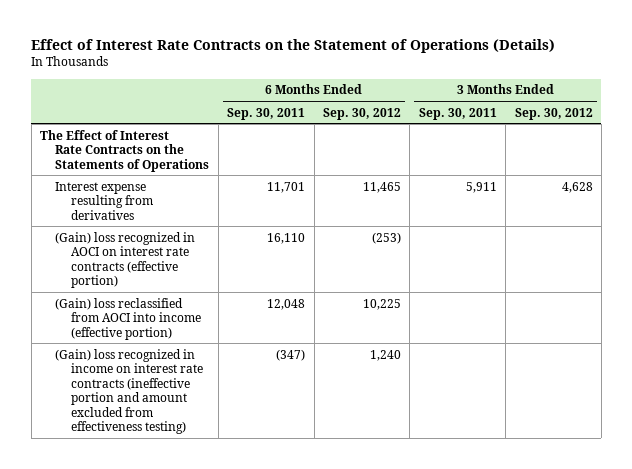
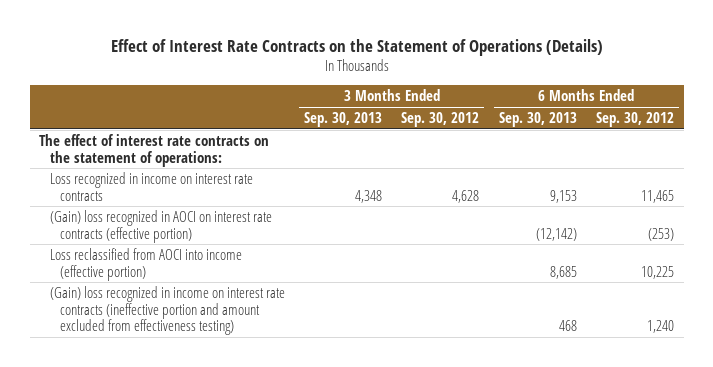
- | 6 Months Ended Sep. 30, 2011 | 6 Months Ended Sep. 30, 2012 | 3 Months Ended Sep. 30, 2011 | 3 Months Ended Sep. 30, 2012
+ | 3 Months Ended Sep. 30, 2013 | 3 Months Ended Sep. 30, 2012 | 6 Months Ended Sep. 30, 2013 | 6 Months Ended Sep. 30, 2012
- The Effect of Interest Rate Contracts on the Statements of Operations
- Interest expense resulting from derivatives | 11,701 | 11,465 | 5,911 | 4,628
+ The effect of interest rate contracts on the statement of operations:
+ Loss recognized in income on interest rate contracts | 4,348 | 4,628 | 9,153 | 11,465
- (Gain) loss reclassified from AOCI into income (effective portion) | 12,048 | 10,225 | |
+ Loss reclassified from AOCI into income (effective portion) | | | 8,685 | 10,225

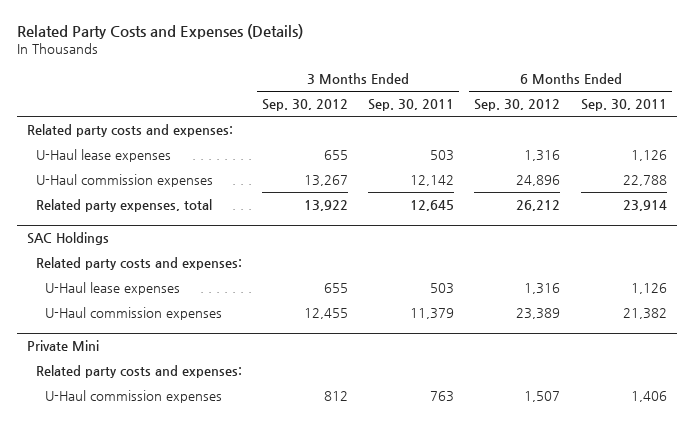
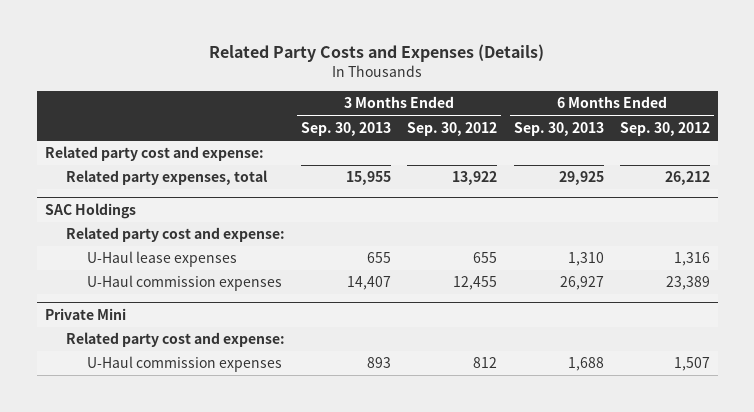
- | 3 Months Ended Sep. 30, 2012 | 3 Months Ended Sep. 30, 2011 | 6 Months Ended Sep. 30, 2012 | 6 Months Ended Sep. 30, 2011
+ | 3 Months Ended Sep. 30, 2013 | 3 Months Ended Sep. 30, 2012 | 6 Months Ended Sep. 30, 2013 | 6 Months Ended Sep. 30, 2012
- Related party costs and expenses:
- U-Haul lease expenses | 655 | 503 | 1,316 | 1,126
- U-Haul commission expenses | 13,267 | 12,142 | 24,896 | 22,788
+ Related party cost and expense:
@ SAC Holdings
- Related party costs and expenses:
+ Related party cost and expense:
@ Private Mini
- Related party costs and expenses:
+ Related party cost and expense:

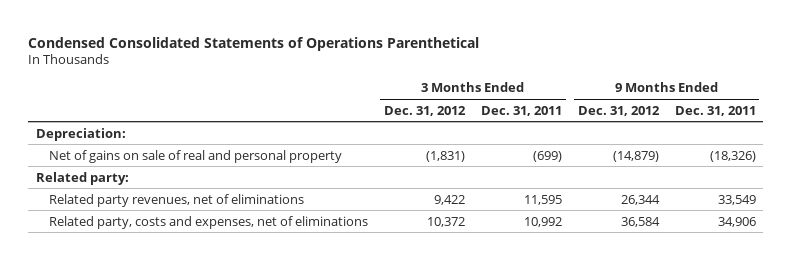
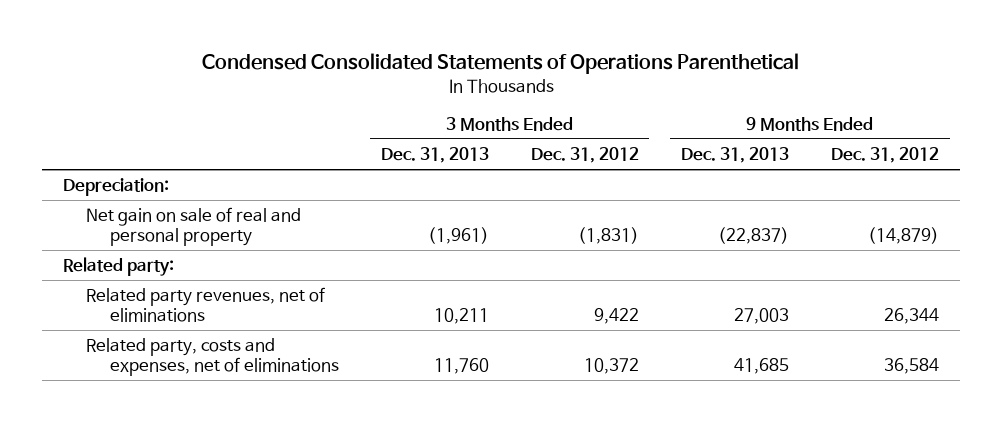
- | 3 Months Ended Dec. 31, 2012 | 3 Months Ended Dec. 31, 2011 | 9 Months Ended Dec. 31, 2012 | 9 Months Ended Dec. 31, 2011
+ | 3 Months Ended Dec. 31, 2013 | 3 Months Ended Dec. 31, 2012 | 9 Months Ended Dec. 31, 2013 | 9 Months Ended Dec. 31, 2012
- Net of gains on sale of real and personal property | (1,831) | (699) | (14,879) | (18,326)
+ Net gain on sale of real and personal property | (1,961) | (1,831) | (22,837) | (14,879)

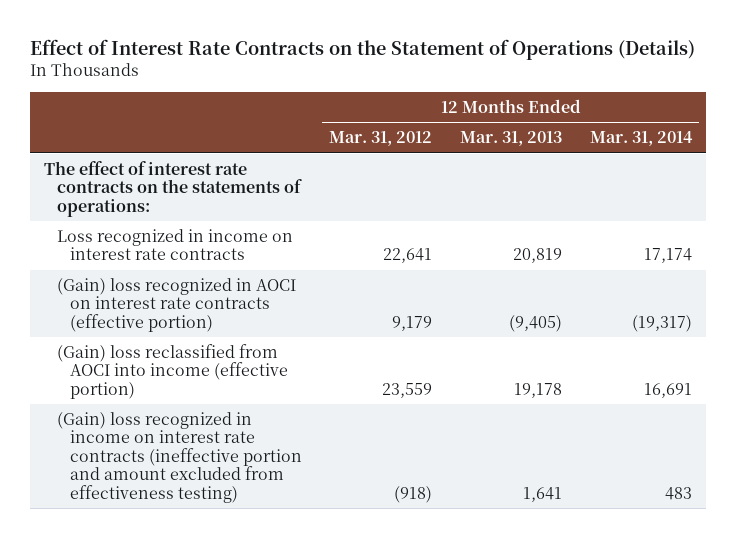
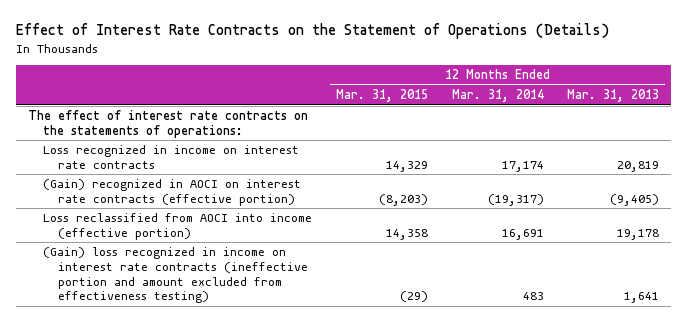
- | 12 Months Ended Mar. 31, 2012 | 12 Months Ended Mar. 31, 2013 | 12 Months Ended Mar. 31, 2014
+ | 12 Months Ended Mar. 31, 2015 | 12 Months Ended Mar. 31, 2014 | 12 Months Ended Mar. 31, 2013
- (Gain) loss recognized in AOCI on interest rate contracts (effective portion) | 9,179 | (9,405) | (19,317)
- (Gain) loss reclassified from AOCI into income (effective portion) | 23,559 | 19,178 | 16,691
+ (Gain) recognized in AOCI on interest rate contracts (effective portion) | (8,203) | (19,317) | (9,405)
+ Loss reclassified from AOCI into income (effective portion) | 14,358 | 16,691 | 19,178

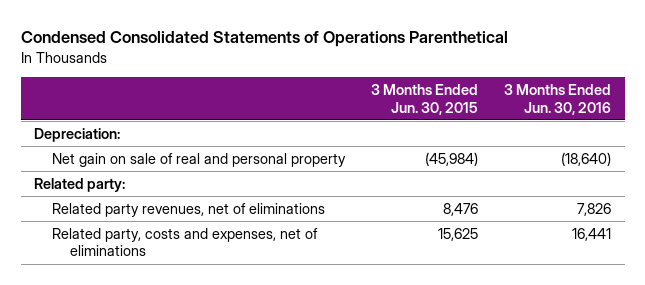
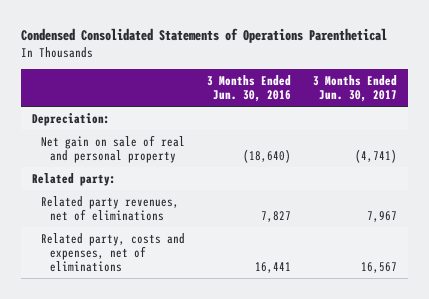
- | 3 Months Ended Jun. 30, 2015 | 3 Months Ended Jun. 30, 2016
+ | 3 Months Ended Jun. 30, 2016 | 3 Months Ended Jun. 30, 2017
- Related party revenues, net of eliminations | 8,476 | 7,826
+ Related party revenues, net of eliminations | 7,827 | 7,967

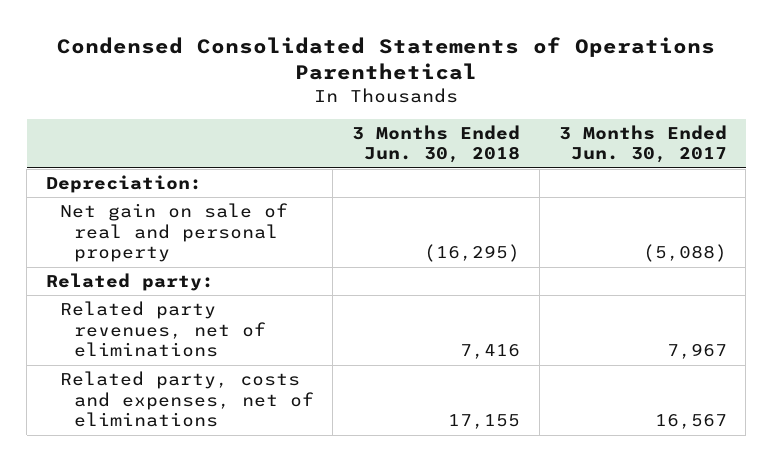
- | 3 Months Ended Jun. 30, 2016 | 3 Months Ended Jun. 30, 2017
+ | 3 Months Ended Jun. 30, 2018 | 3 Months Ended Jun. 30, 2017
- Net gain on sale of real and personal property | (18,640) | (4,741)
+ Net gain on sale of real and personal property | (16,295) | (5,088)

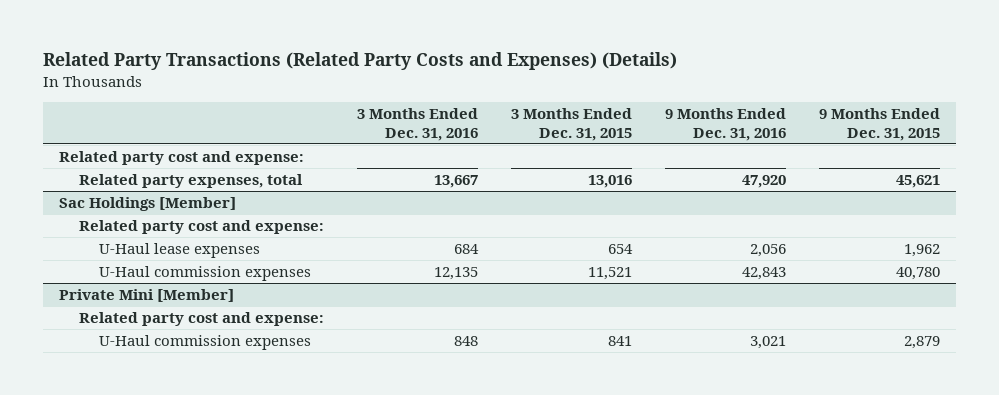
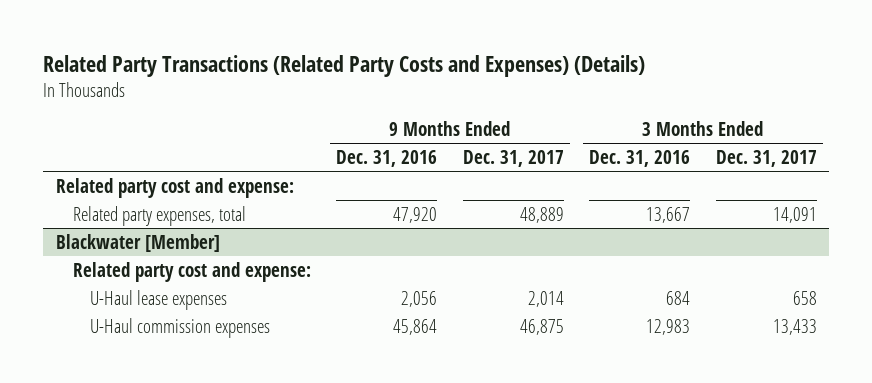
- | 3 Months Ended Dec. 31, 2016 | 3 Months Ended Dec. 31, 2015 | 9 Months Ended Dec. 31, 2016 | 9 Months Ended Dec. 31, 2015
+ | 9 Months Ended Dec. 31, 2016 | 9 Months Ended Dec. 31, 2017 | 3 Months Ended Dec. 31, 2016 | 3 Months Ended Dec. 31, 2017
- Sac Holdings [Member]
+ Blackwater [Member]
- U-Haul commission expenses | 12,135 | 11,521 | 42,843 | 40,780
- Private Mini [Member]
- Related party cost and expense:
- U-Haul commission expenses | 848 | 841 | 3,021 | 2,879
+ U-Haul commission expenses | 45,864 | 46,875 | 12,983 | 13,433

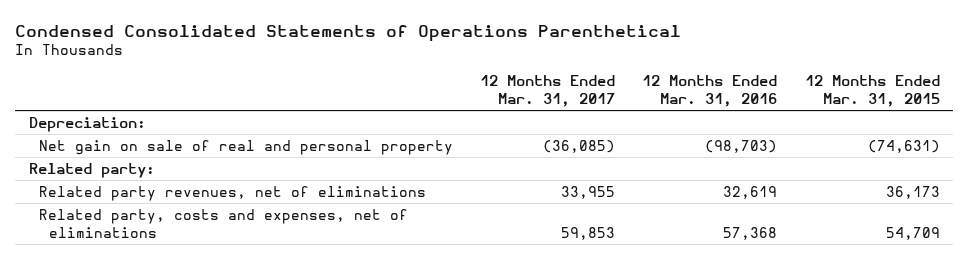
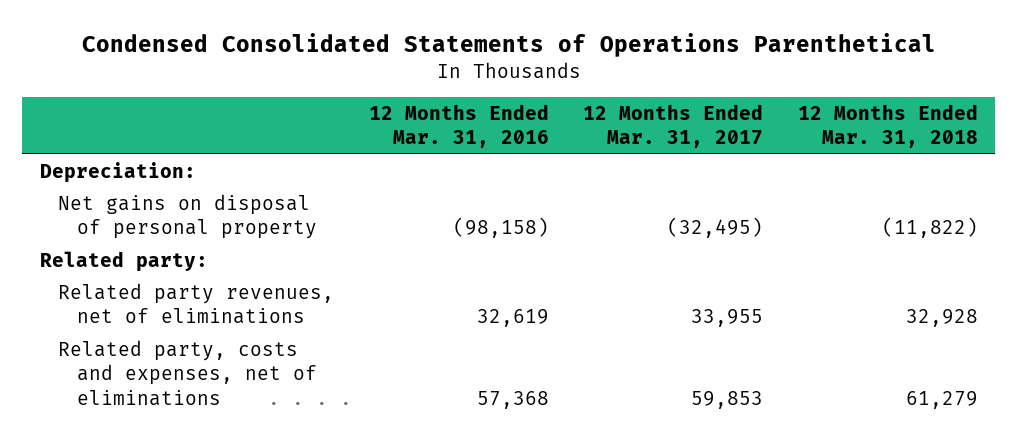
- | 12 Months Ended Mar. 31, 2017 | 12 Months Ended Mar. 31, 2016 | 12 Months Ended Mar. 31, 2015
+ | 12 Months Ended Mar. 31, 2016 | 12 Months Ended Mar. 31, 2017 | 12 Months Ended Mar. 31, 2018
- Net gain on sale of real and personal property | (36,085) | (98,703) | (74,631)
+ Net gains on disposal of personal property | (98,158) | (32,495) | (11,822)

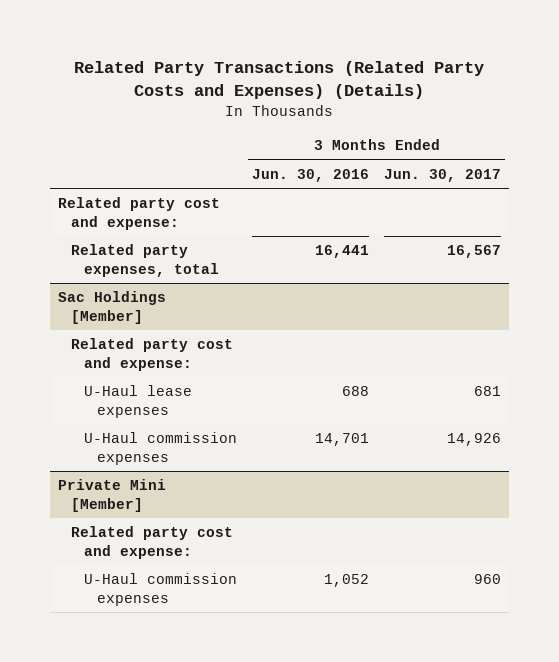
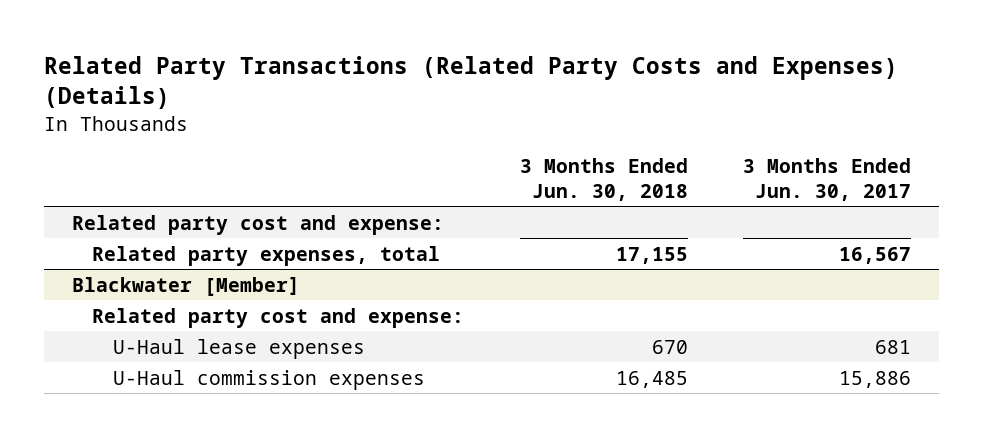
- | 3 Months Ended Jun. 30, 2016 | 3 Months Ended Jun. 30, 2017
+ | 3 Months Ended Jun. 30, 2018 | 3 Months Ended Jun. 30, 2017
- Sac Holdings [Member]
+ Blackwater [Member]
- U-Haul commission expenses | 14,701 | 14,926
- Private Mini [Member]
- Related party cost and expense:
- U-Haul commission expenses | 1,052 | 960
+ U-Haul commission expenses | 16,485 | 15,886

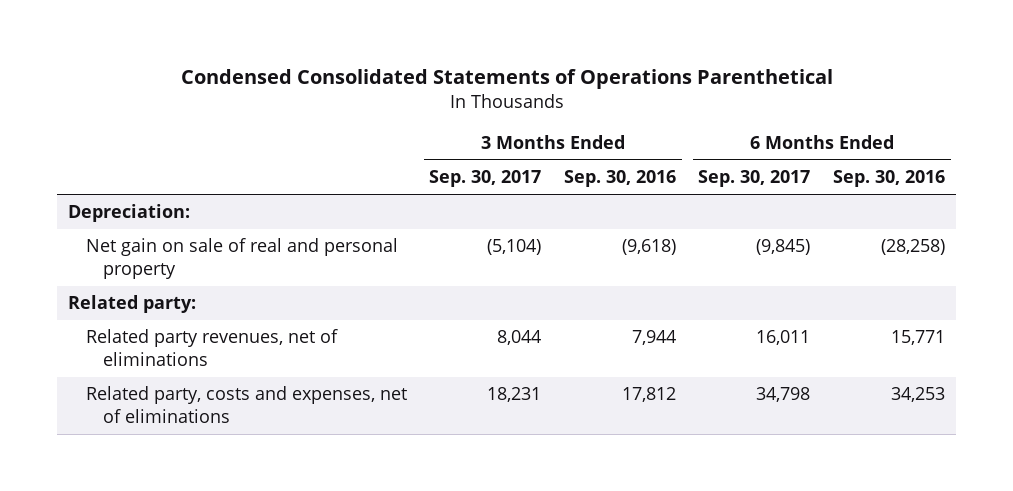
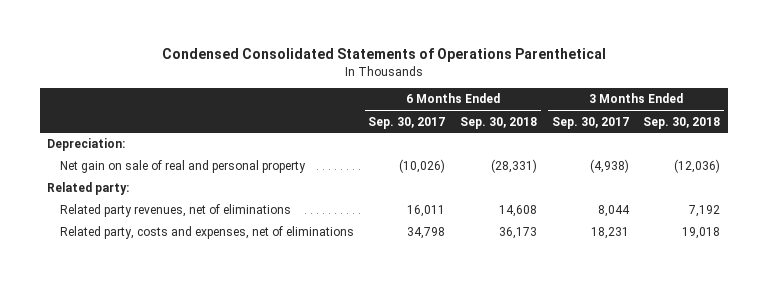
- | 3 Months Ended Sep. 30, 2017 | 3 Months Ended Sep. 30, 2016 | 6 Months Ended Sep. 30, 2017 | 6 Months Ended Sep. 30, 2016
+ | 6 Months Ended Sep. 30, 2017 | 6 Months Ended Sep. 30, 2018 | 3 Months Ended Sep. 30, 2017 | 3 Months Ended Sep. 30, 2018
- Net gain on sale of real and personal property | (5,104) | (9,618) | (9,845) | (28,258)
+ Net gain on sale of real and personal property | (10,026) | (28,331) | (4,938) | (12,036)

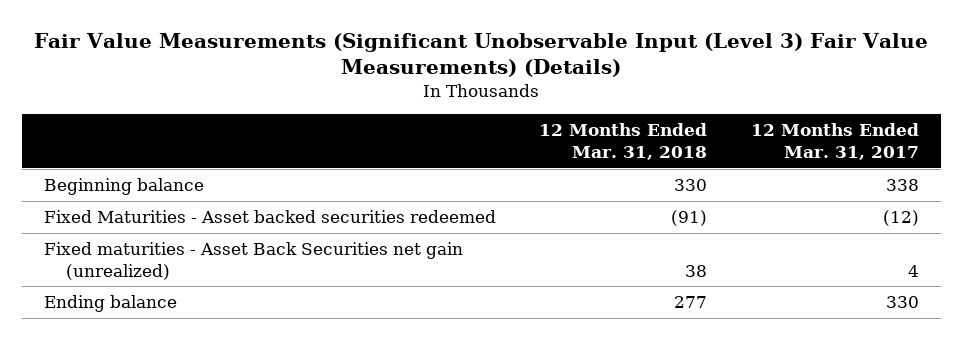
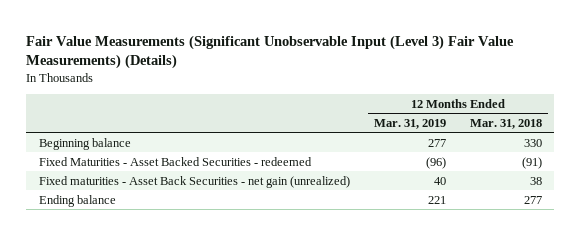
- | 12 Months Ended Mar. 31, 2018 | 12 Months Ended Mar. 31, 2017
+ | 12 Months Ended Mar. 31, 2019 | 12 Months Ended Mar. 31, 2018
- Fixed Maturities - Asset backed securities redeemed | (91) | (12)
- Fixed maturities - Asset Back Securities net gain (unrealized) | 38 | 4
+ Fixed Maturities - Asset Backed Securities - redeemed | (96) | (91)
+ Fixed maturities - Asset Back Securities - net gain (unrealized) | 40 | 38

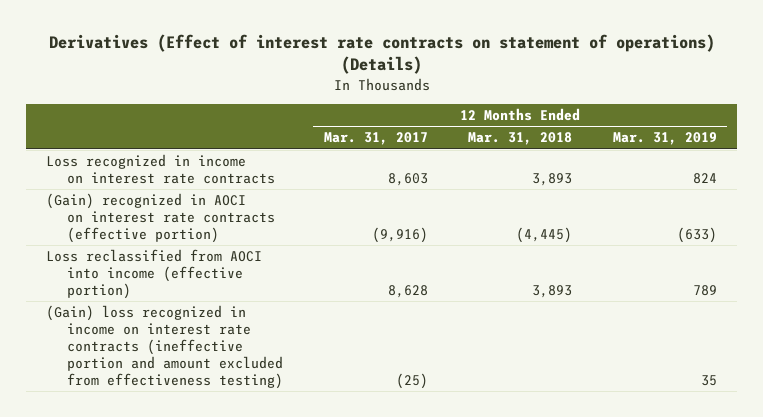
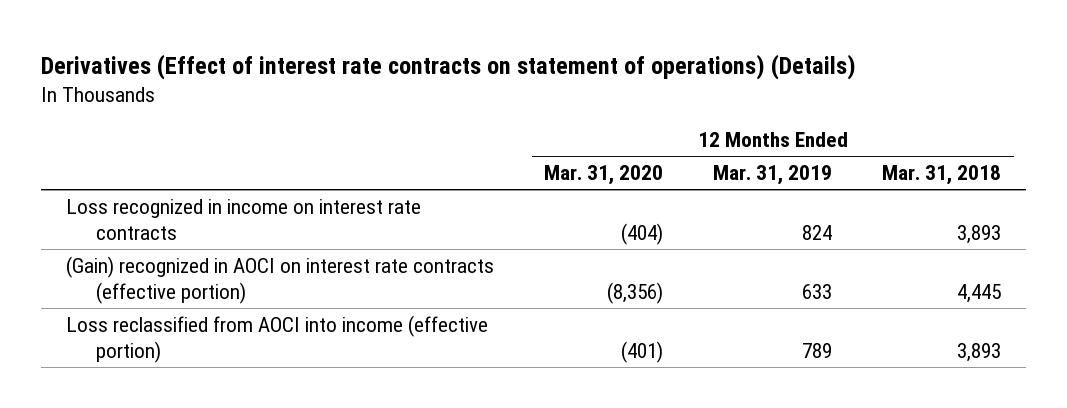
- | 12 Months Ended Mar. 31, 2017 | 12 Months Ended Mar. 31, 2018 | 12 Months Ended Mar. 31, 2019
+ | 12 Months Ended Mar. 31, 2020 | 12 Months Ended Mar. 31, 2019 | 12 Months Ended Mar. 31, 2018
- (Gain) recognized in AOCI on interest rate contracts (effective portion) | (9,916) | (4,445) | (633)
+ (Gain) recognized in AOCI on interest rate contracts (effective portion) | (8,356) | 633 | 4,445
- (Gain) loss recognized in income on interest rate contracts (ineffective portion and amount excluded from effectiveness testing) | (25) | | 35

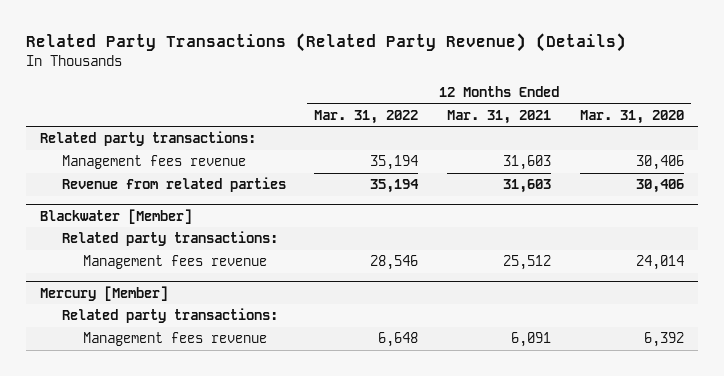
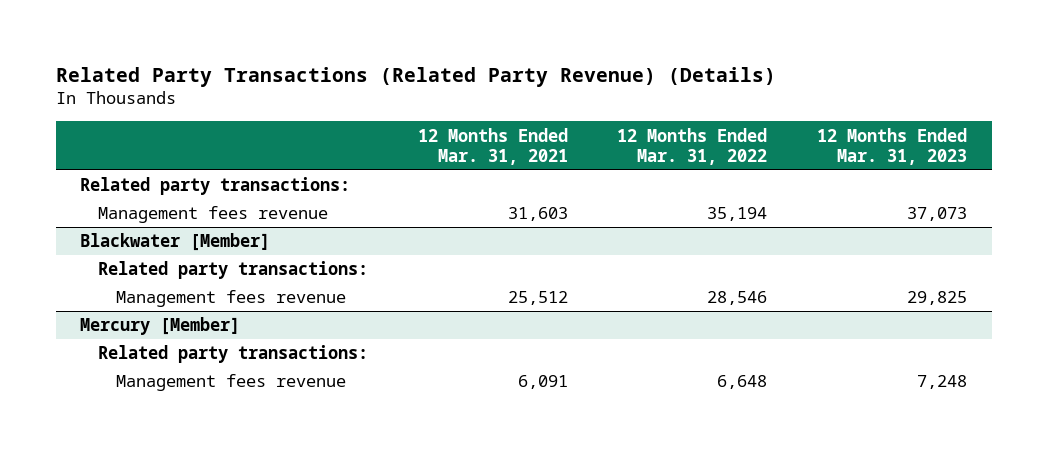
- | 12 Months Ended Mar. 31, 2022 | 12 Months Ended Mar. 31, 2021 | 12 Months Ended Mar. 31, 2020
+ | 12 Months Ended Mar. 31, 2021 | 12 Months Ended Mar. 31, 2022 | 12 Months Ended Mar. 31, 2023
- Revenue from related parties | 35,194 | 31,603 | 30,406

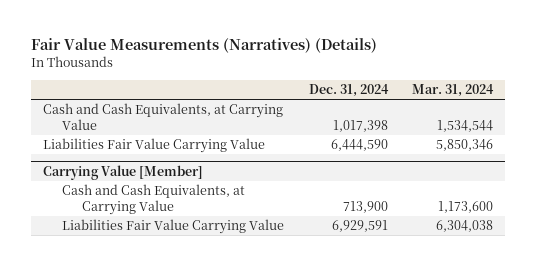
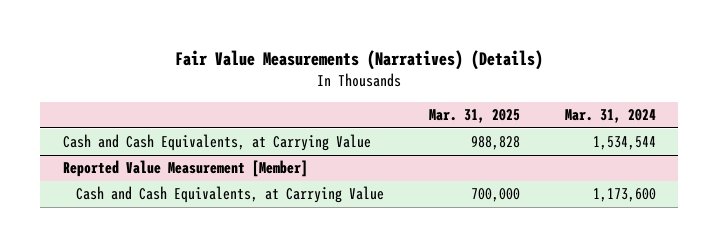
- | Dec. 31, 2024 | Mar. 31, 2024
+ | Mar. 31, 2025 | Mar. 31, 2024
- Liabilities Fair Value Carrying Value | 6,444,590 | 5,850,346
- Carrying Value [Member]
+ Reported Value Measurement [Member]
- Liabilities Fair Value Carrying Value | 6,929,591 | 6,304,038

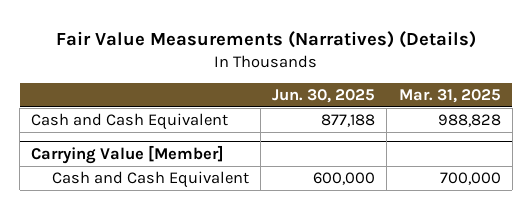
- | Mar. 31, 2025 | Mar. 31, 2024
+ | Jun. 30, 2025 | Mar. 31, 2025
- Cash and Cash Equivalents, at Carrying Value | 988,828 | 1,534,544
- Reported Value Measurement [Member]
- Cash and Cash Equivalents, at Carrying Value | 700,000 | 1,173,600
+ Cash and Cash Equivalent | 877,188 | 988,828
+ Carrying Value [Member]
+ Cash and Cash Equivalent | 600,000 | 700,000

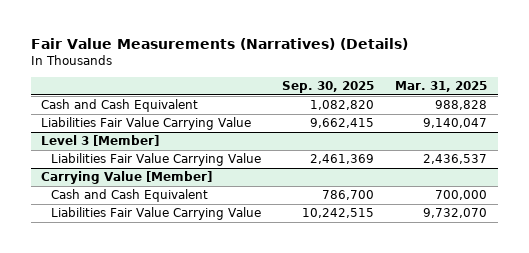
- | Jun. 30, 2025 | Mar. 31, 2025
+ | Sep. 30, 2025 | Mar. 31, 2025
+ Liabilities Fair Value Carrying Value | 9,662,415 | 9,140,047
+ Level 3 [Member]
+ Liabilities Fair Value Carrying Value | 2,461,369 | 2,436,537
@ Carrying Value [Member]
+ Liabilities Fair Value Carrying Value | 10,242,515 | 9,732,070

